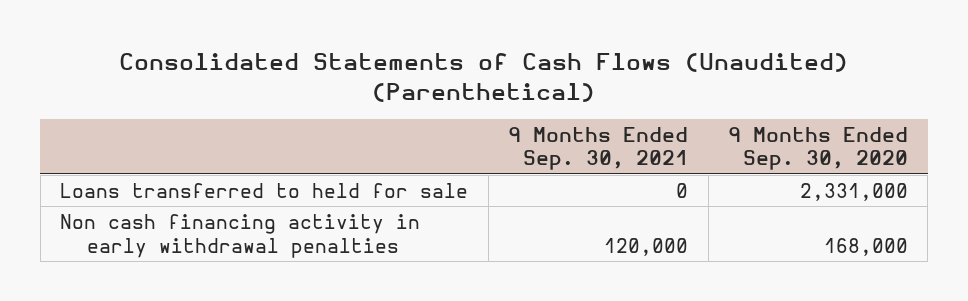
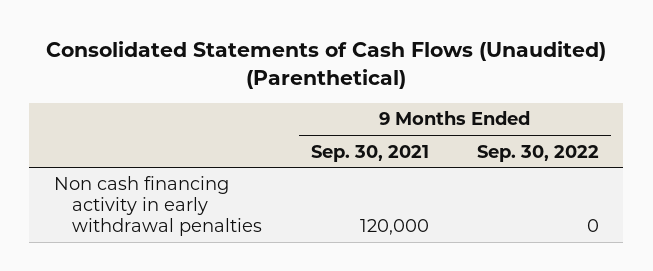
- | 9 Months Ended Sep. 30, 2021 | 9 Months Ended Sep. 30, 2020
+ | 9 Months Ended Sep. 30, 2021 | 9 Months Ended Sep. 30, 2022
- Loans transferred to held for sale | 0 | 2,331,000

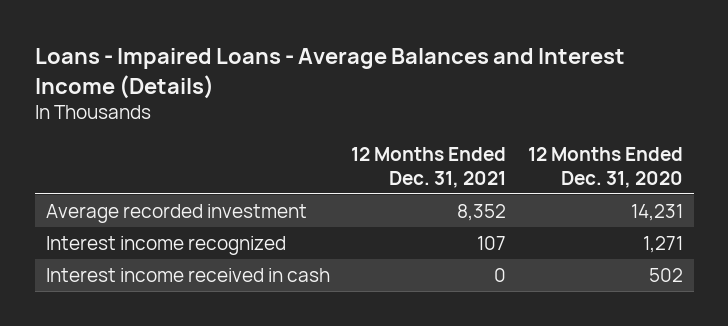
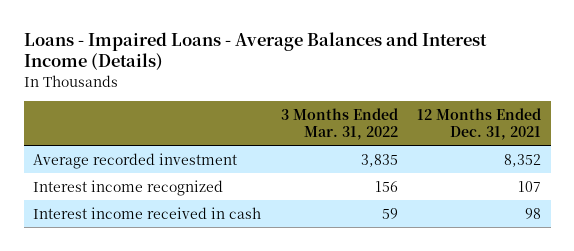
- | 12 Months Ended Dec. 31, 2021 | 12 Months Ended Dec. 31, 2020
+ | 3 Months Ended Mar. 31, 2022 | 12 Months Ended Dec. 31, 2021
- Interest income received in cash | 0 | 502
+ Interest income received in cash | 59 | 98

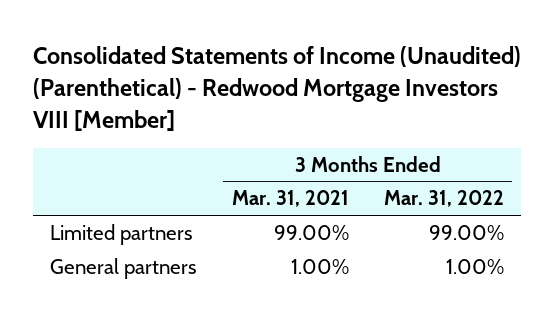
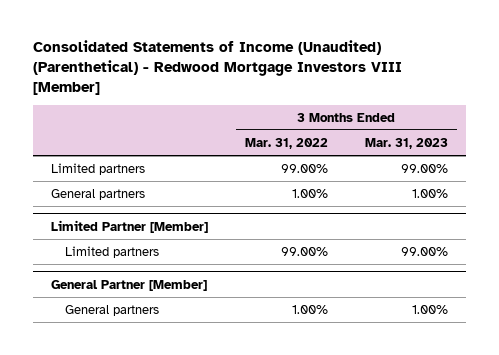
- | 3 Months Ended Mar. 31, 2021 | 3 Months Ended Mar. 31, 2022
+ | 3 Months Ended Mar. 31, 2022 | 3 Months Ended Mar. 31, 2023
+ Limited Partner [Member]
+ Limited partners | 99.00% | 99.00%
+ General Partner [Member]
+ General partners | 1.00% | 1.00%

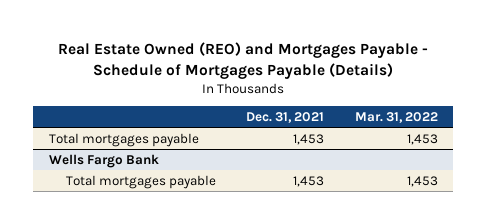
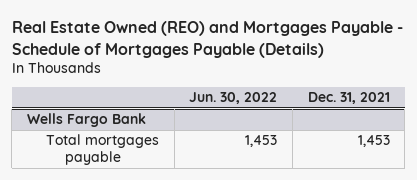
- | Dec. 31, 2021 | Mar. 31, 2022
+ | Jun. 30, 2022 | Dec. 31, 2021
- Total mortgages payable | 1,453 | 1,453

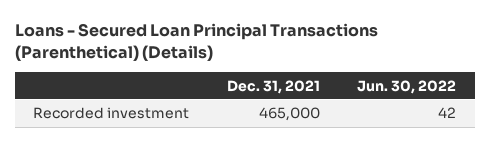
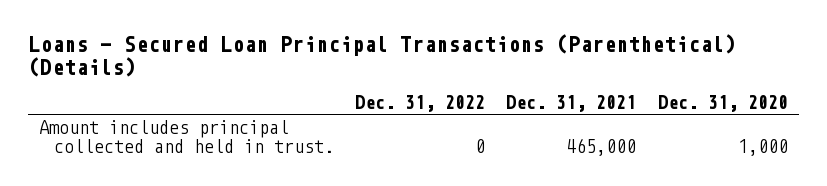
- | Dec. 31, 2021 | Jun. 30, 2022
+ | Dec. 31, 2022 | Dec. 31, 2021 | Dec. 31, 2020
- Recorded investment | 465,000 | 42
+ Amount includes principal collected and held in trust. | 0 | 465,000 | 1,000

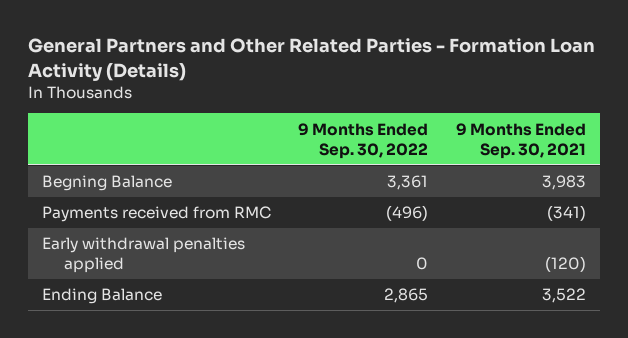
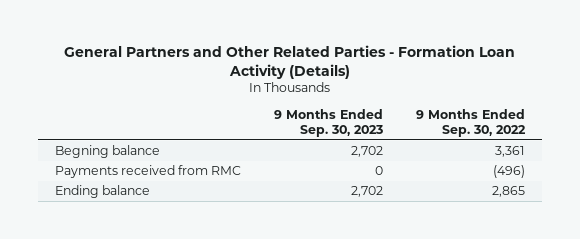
- | 9 Months Ended Sep. 30, 2022 | 9 Months Ended Sep. 30, 2021
+ | 9 Months Ended Sep. 30, 2023 | 9 Months Ended Sep. 30, 2022
- Begning Balance | 3,361 | 3,983
+ Begning balance | 2,702 | 3,361
- Early withdrawal penalties applied | 0 | (120)
- Ending Balance | 2,865 | 3,522
+ Ending balance | 2,702 | 2,865

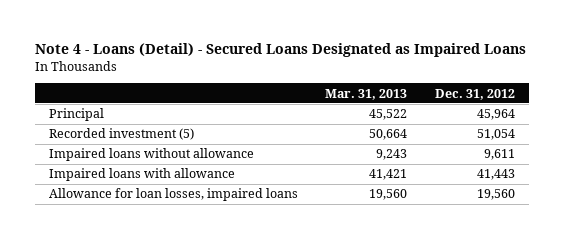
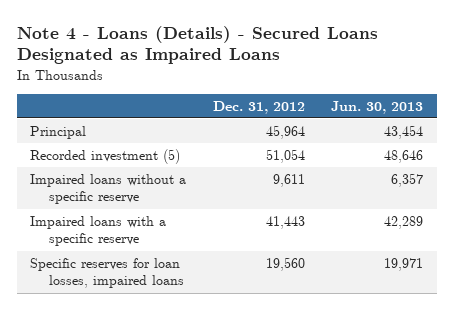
- Note 4 - Loans (Detail) - Secured Loans Designated as Impaired Loans
+ Note 4 - Loans (Details) - Secured Loans Designated as Impaired Loans
- | Mar. 31, 2013 | Dec. 31, 2012
+ | Dec. 31, 2012 | Jun. 30, 2013
- Impaired loans without allowance | 9,243 | 9,611
- Impaired loans with allowance | 41,421 | 41,443
- Allowance for loan losses, impaired loans | 19,560 | 19,560
+ Impaired loans without a specific reserve | 9,611 | 6,357
+ Impaired loans with a specific reserve | 41,443 | 42,289
+ Specific reserves for loan losses, impaired loans | 19,560 | 19,971

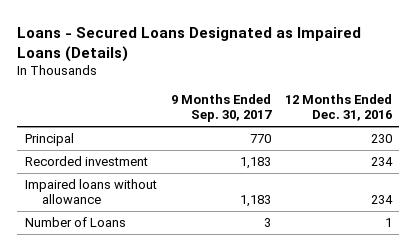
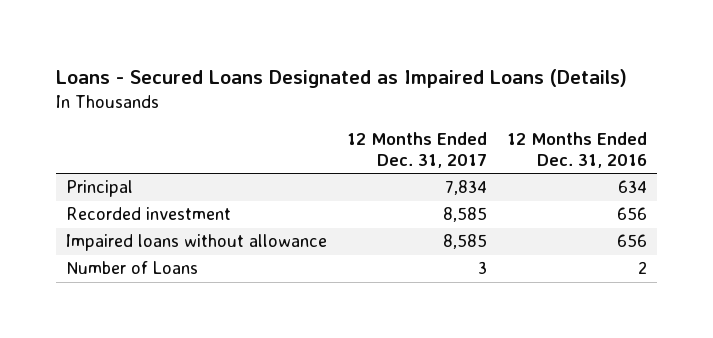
- | 9 Months Ended Sep. 30, 2017 | 12 Months Ended Dec. 31, 2016
+ | 12 Months Ended Dec. 31, 2017 | 12 Months Ended Dec. 31, 2016
- Principal | 770 | 230
- Recorded investment | 1,183 | 234
- Impaired loans without allowance | 1,183 | 234
- Number of Loans | 3 | 1
+ Principal | 7,834 | 634
+ Recorded investment | 8,585 | 656
+ Impaired loans without allowance | 8,585 | 656
+ Number of Loans | 3 | 2

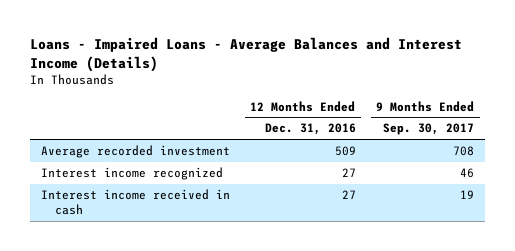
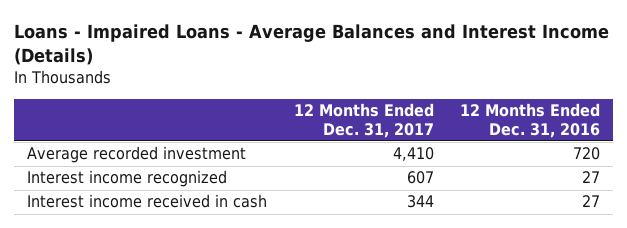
- | 12 Months Ended Dec. 31, 2016 | 9 Months Ended Sep. 30, 2017
+ | 12 Months Ended Dec. 31, 2017 | 12 Months Ended Dec. 31, 2016
- Average recorded investment | 509 | 708
+ Average recorded investment | 4,410 | 720

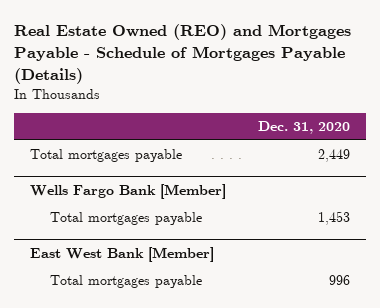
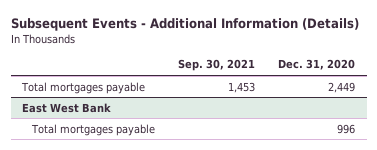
- Real Estate Owned (REO) and Mortgages Payable - Schedule of Mortgages Payable (Details)
+ Subsequent Events - Additional Information (Details)
- | Dec. 31, 2020
+ | Sep. 30, 2021 | Dec. 31, 2020
- Wells Fargo Bank [Member]
- Total mortgages payable | 1,453
- East West Bank [Member]
+ East West Bank

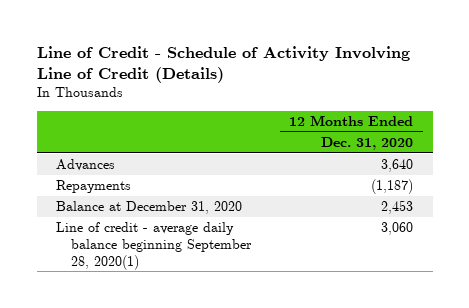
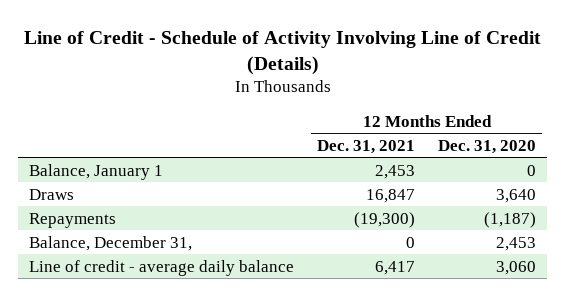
- | 12 Months Ended Dec. 31, 2020
+ | 12 Months Ended Dec. 31, 2021 | 12 Months Ended Dec. 31, 2020
- Advances | 3,640
+ Balance, January 1 | 2,453 | 0
+ Draws | 16,847 | 3,640
- Balance at December 31, 2020 | 2,453
- Line of credit - average daily balance beginning September 28, 2020(1) | 3,060
+ Balance, December 31, | 0 | 2,453
+ Line of credit - average daily balance | 6,417 | 3,060

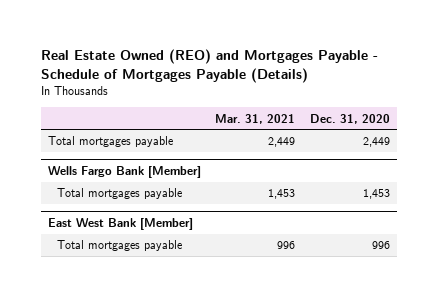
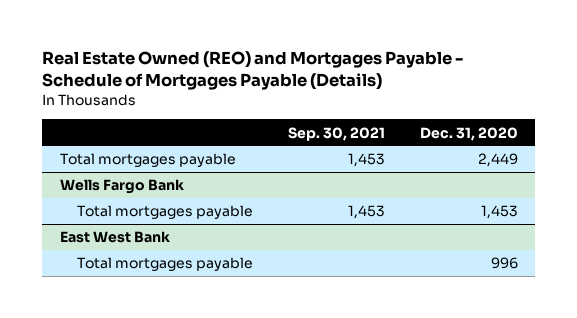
- | Mar. 31, 2021 | Dec. 31, 2020
+ | Sep. 30, 2021 | Dec. 31, 2020
- Wells Fargo Bank [Member]
+ Wells Fargo Bank
- East West Bank [Member]
+ East West Bank

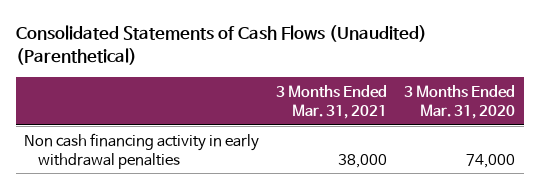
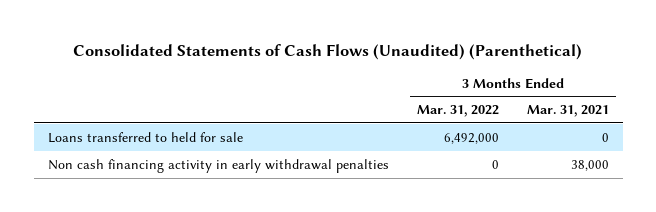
- | 3 Months Ended Mar. 31, 2021 | 3 Months Ended Mar. 31, 2020
+ | 3 Months Ended Mar. 31, 2022 | 3 Months Ended Mar. 31, 2021
+ Loans transferred to held for sale | 6,492,000 | 0

